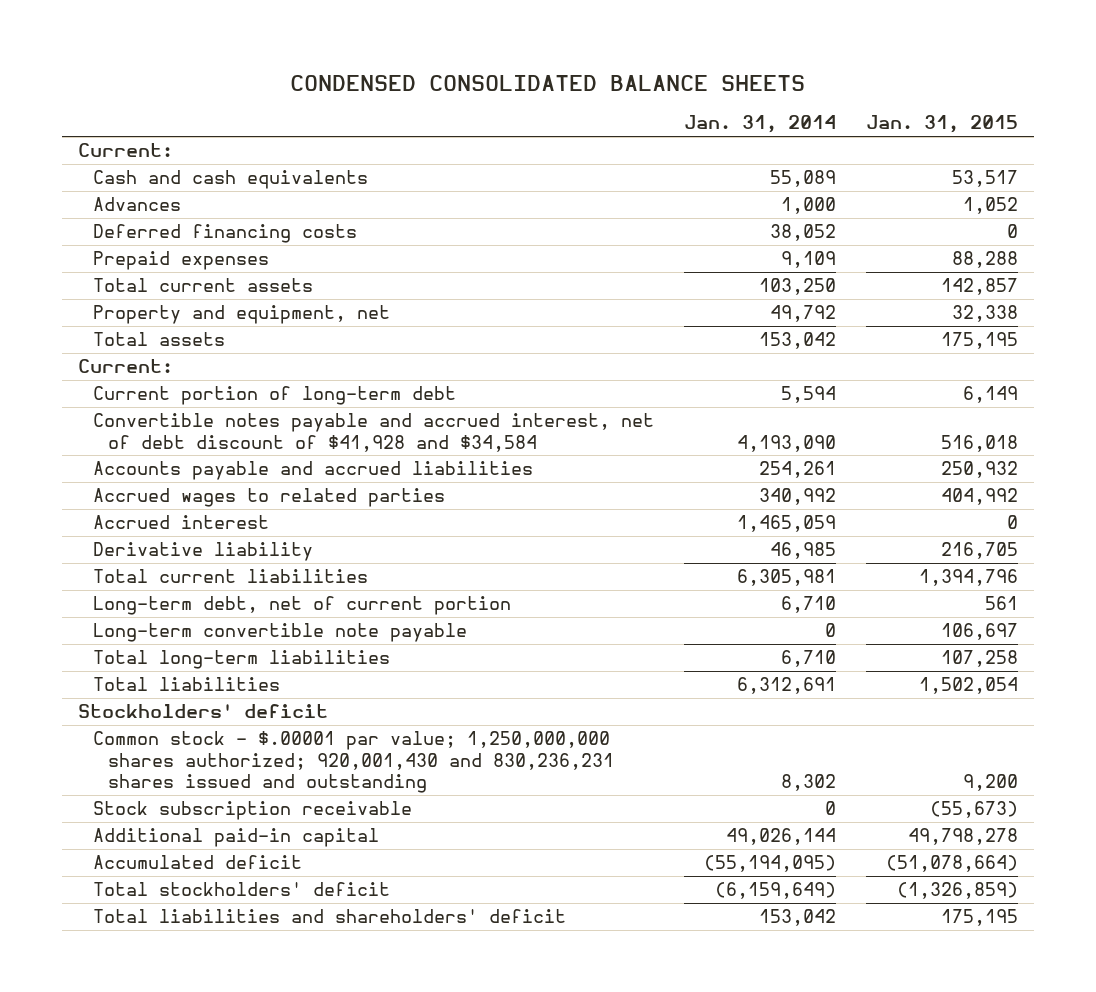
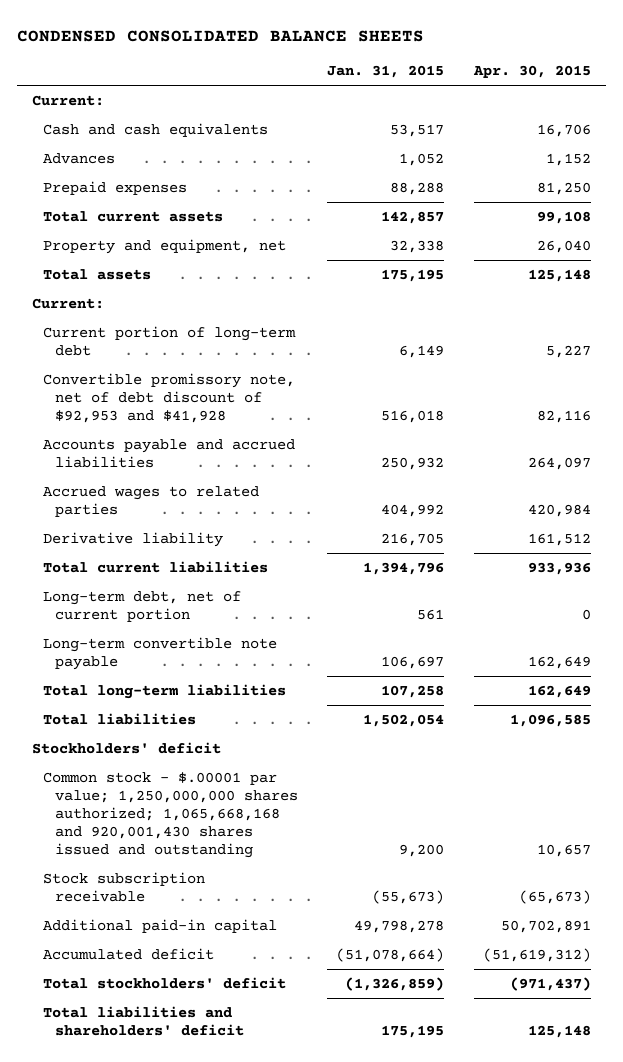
- | Jan. 31, 2014 | Jan. 31, 2015
+ | Jan. 31, 2015 | Apr. 30, 2015
- Deferred financing costs | 38,052 | 0
- Convertible notes payable and accrued interest, net of debt discount of $41,928 and $34,584 | 4,193,090 | 516,018
+ Convertible promissory note, net of debt discount of $92,953 and $41,928 | 516,018 | 82,116
- Accrued interest | 1,465,059 | 0
- Common stock - $.00001 par value; 1,250,000,000 shares authorized; 920,001,430 and 830,236,231 shares issued and outstanding | 8,302 | 9,200
+ Common stock - $.00001 par value; 1,250,000,000 shares authorized; 1,065,668,168 and 920,001,430 shares issued and outstanding | 9,200 | 10,657

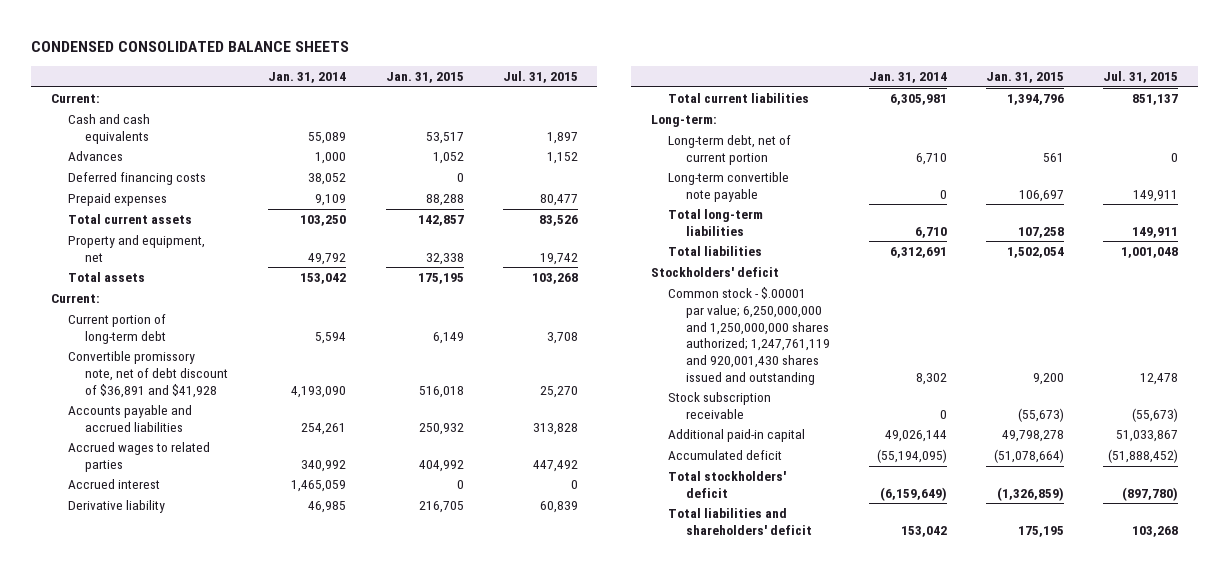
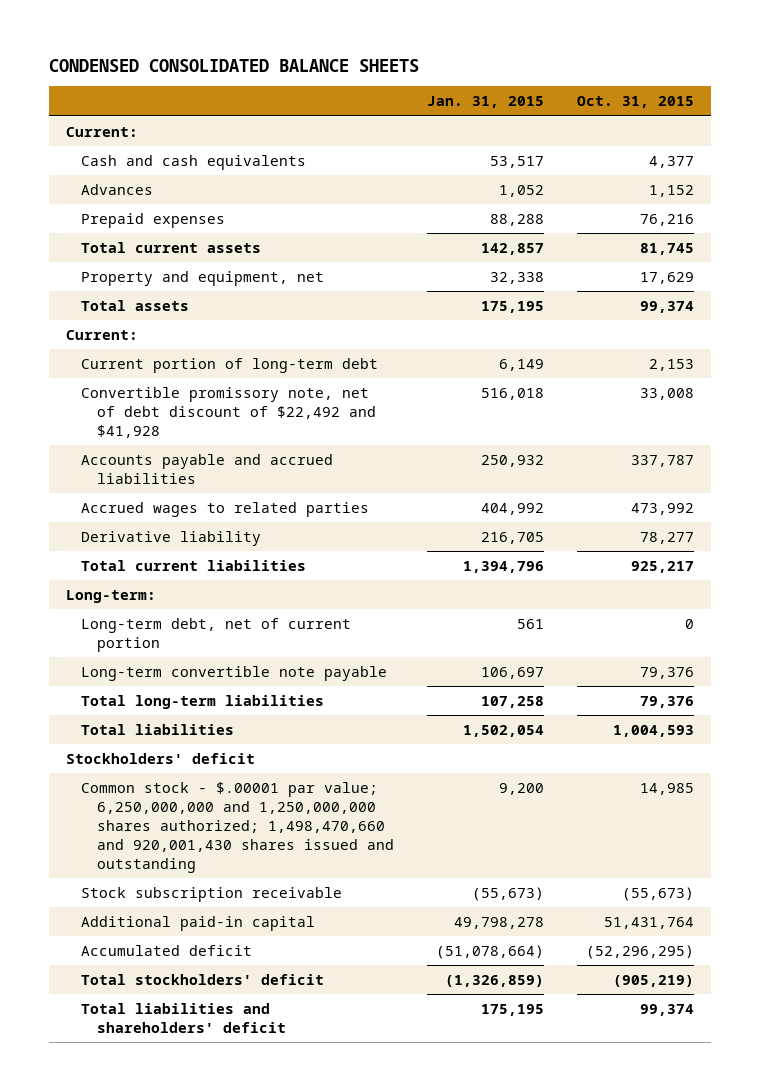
- | Jan. 31, 2014 | Jan. 31, 2015 | Jul. 31, 2015
+ | Jan. 31, 2015 | Oct. 31, 2015
- Deferred financing costs | 38,052 | 0 |
- Convertible promissory note, net of debt discount of $36,891 and $41,928 | 4,193,090 | 516,018 | 25,270
+ Convertible promissory note, net of debt discount of $22,492 and $41,928 | 516,018 | 33,008
- Accrued interest | 1,465,059 | 0 | 0
- Common stock - $.00001 par value; 6,250,000,000 and 1,250,000,000 shares authorized; 1,247,761,119 and 920,001,430 shares issued and outstanding | 8,302 | 9,200 | 12,478
+ Common stock - $.00001 par value; 6,250,000,000 and 1,250,000,000 shares authorized; 1,498,470,660 and 920,001,430 shares issued and outstanding | 9,200 | 14,985

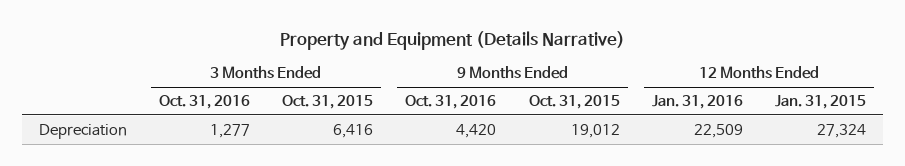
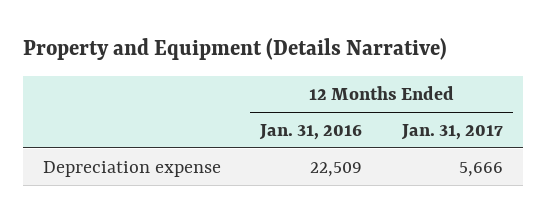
- | 3 Months Ended Oct. 31, 2016 | 3 Months Ended Oct. 31, 2015 | 9 Months Ended Oct. 31, 2016 | 9 Months Ended Oct. 31, 2015 | 12 Months Ended Jan. 31, 2016 | 12 Months Ended Jan. 31, 2015
+ | 12 Months Ended Jan. 31, 2016 | 12 Months Ended Jan. 31, 2017
- Depreciation | 1,277 | 6,416 | 4,420 | 19,012 | 22,509 | 27,324
+ Depreciation expense | 22,509 | 5,666

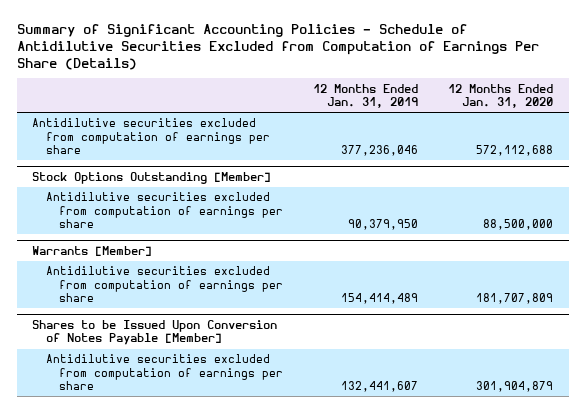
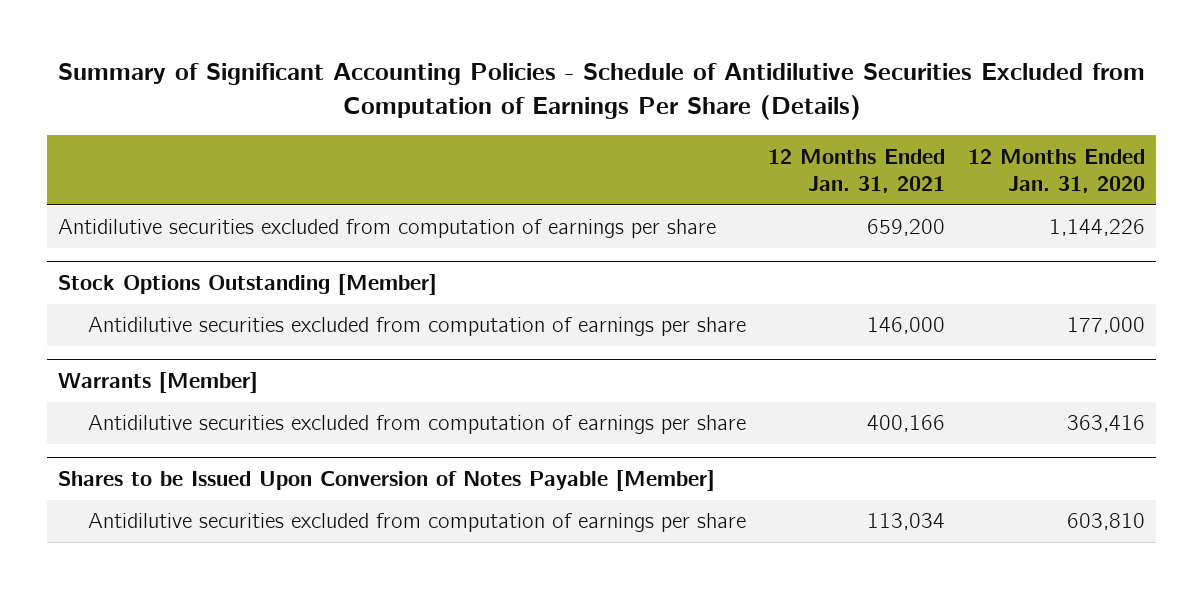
- | 12 Months Ended Jan. 31, 2019 | 12 Months Ended Jan. 31, 2020
+ | 12 Months Ended Jan. 31, 2021 | 12 Months Ended Jan. 31, 2020
- Antidilutive securities excluded from computation of earnings per share | 377,236,046 | 572,112,688
+ Antidilutive securities excluded from computation of earnings per share | 659,200 | 1,144,226
@ Stock Options Outstanding [Member]
- Antidilutive securities excluded from computation of earnings per share | 90,379,950 | 88,500,000
+ Antidilutive securities excluded from computation of earnings per share | 146,000 | 177,000
@ Warrants [Member]
- Antidilutive securities excluded from computation of earnings per share | 154,414,489 | 181,707,809
+ Antidilutive securities excluded from computation of earnings per share | 400,166 | 363,416
@ Shares to be Issued Upon Conversion of Notes Payable [Member]
- Antidilutive securities excluded from computation of earnings per share | 132,441,607 | 301,904,879
+ Antidilutive securities excluded from computation of earnings per share | 113,034 | 603,810

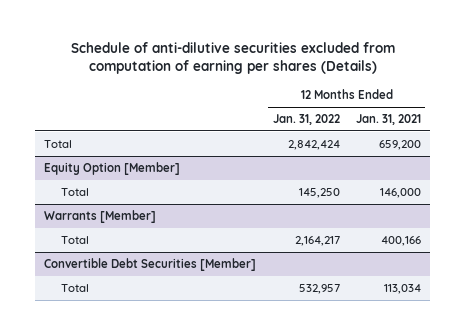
- Summary of Significant Accounting Policies - Schedule of Antidilutive Securities Excluded from Computation of Earnings Per Share (Details)
+ Schedule of anti-dilutive securities excluded from computation of earning per shares (Details)
- | 12 Months Ended Jan. 31, 2021 | 12 Months Ended Jan. 31, 2020
+ | 12 Months Ended Jan. 31, 2022 | 12 Months Ended Jan. 31, 2021
- Antidilutive securities excluded from computation of earnings per share | 659,200 | 1,144,226
- Stock Options Outstanding [Member]
- Antidilutive securities excluded from computation of earnings per share | 146,000 | 177,000
+ Total | 2,842,424 | 659,200
+ Equity Option [Member]
+ Total | 145,250 | 146,000
@ Warrants [Member]
- Antidilutive securities excluded from computation of earnings per share | 400,166 | 363,416
- Shares to be Issued Upon Conversion of Notes Payable [Member]
- Antidilutive securities excluded from computation of earnings per share | 113,034 | 603,810
@ Warrants [Member]
+ Total | 2,164,217 | 400,166
+ Convertible Debt Securities [Member]
+ Total | 532,957 | 113,034

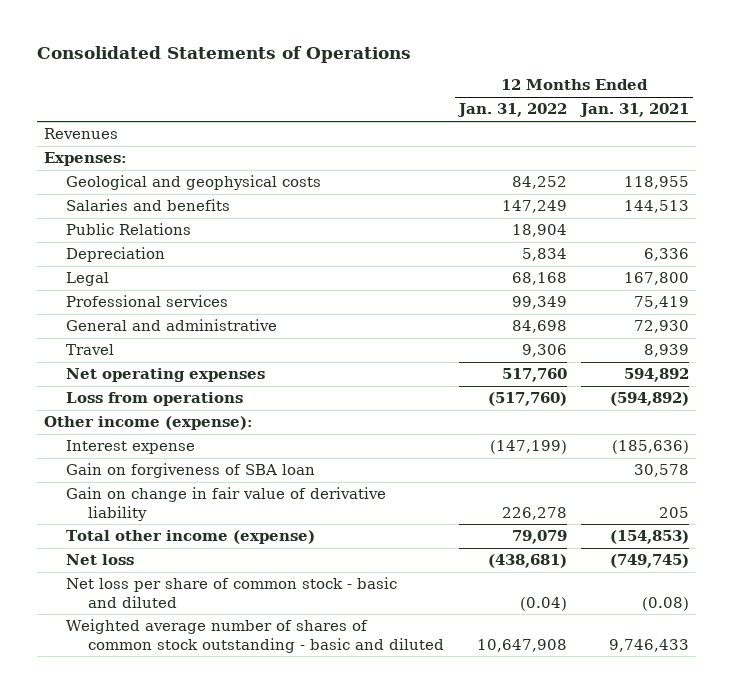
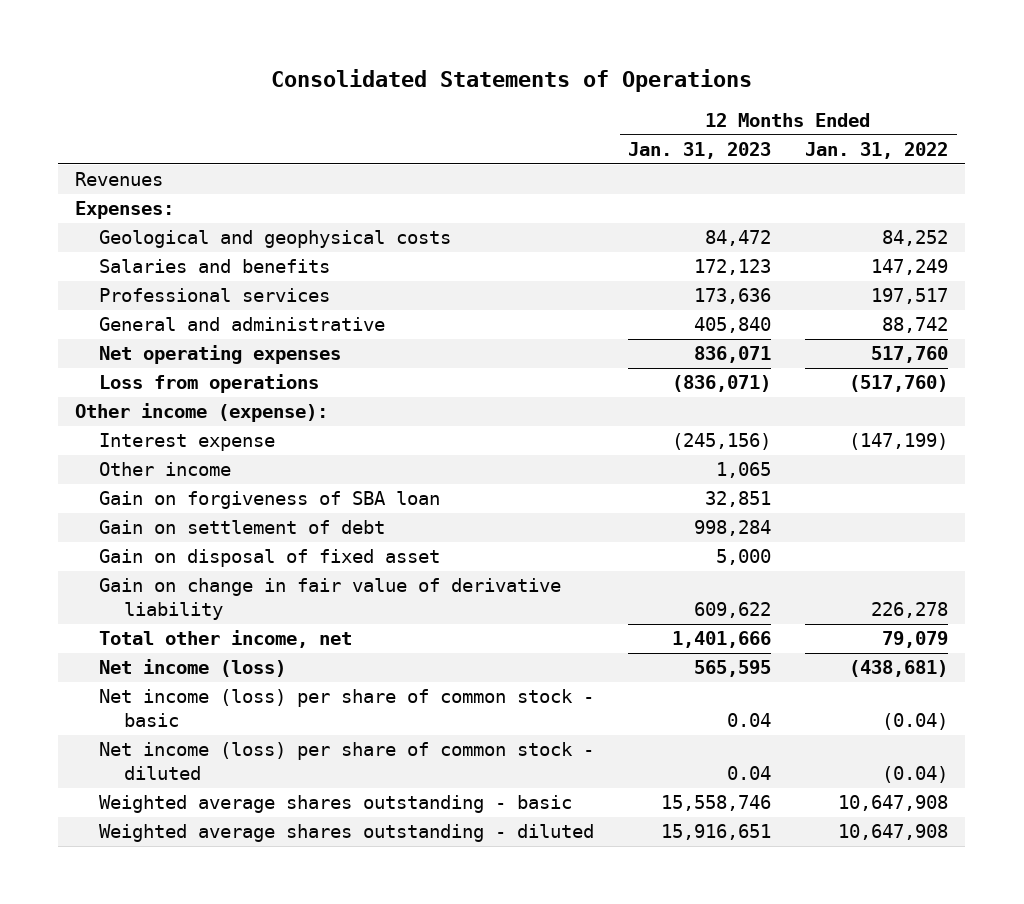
- | 12 Months Ended Jan. 31, 2022 | 12 Months Ended Jan. 31, 2021
+ | 12 Months Ended Jan. 31, 2023 | 12 Months Ended Jan. 31, 2022
- Public Relations | 18,904 |
- Depreciation | 5,834 | 6,336
- Legal | 68,168 | 167,800
- Professional services | 99,349 | 75,419
- General and administrative | 84,698 | 72,930
- Travel | 9,306 | 8,939
+ Professional services | 173,636 | 197,517
+ General and administrative | 405,840 | 88,742
+ Other income | 1,065 |
+ Gain on settlement of debt | 998,284 |
+ Gain on disposal of fixed asset | 5,000 |
- Total other income (expense) | 79,079 | (154,853)
- Net loss | (438,681) | (749,745)
- Net loss per share of common stock - basic and diluted | (0.04) | (0.08)
- Weighted average number of shares of common stock outstanding - basic and diluted | 10,647,908 | 9,746,433
+ Total other income, net | 1,401,666 | 79,079
+ Net income (loss) | 565,595 | (438,681)
+ Net income (loss) per share of common stock - basic | 0.04 | (0.04)
+ Net income (loss) per share of common stock - diluted | 0.04 | (0.04)
+ Weighted average shares outstanding - basic | 15,558,746 | 10,647,908
+ Weighted average shares outstanding - diluted | 15,916,651 | 10,647,908

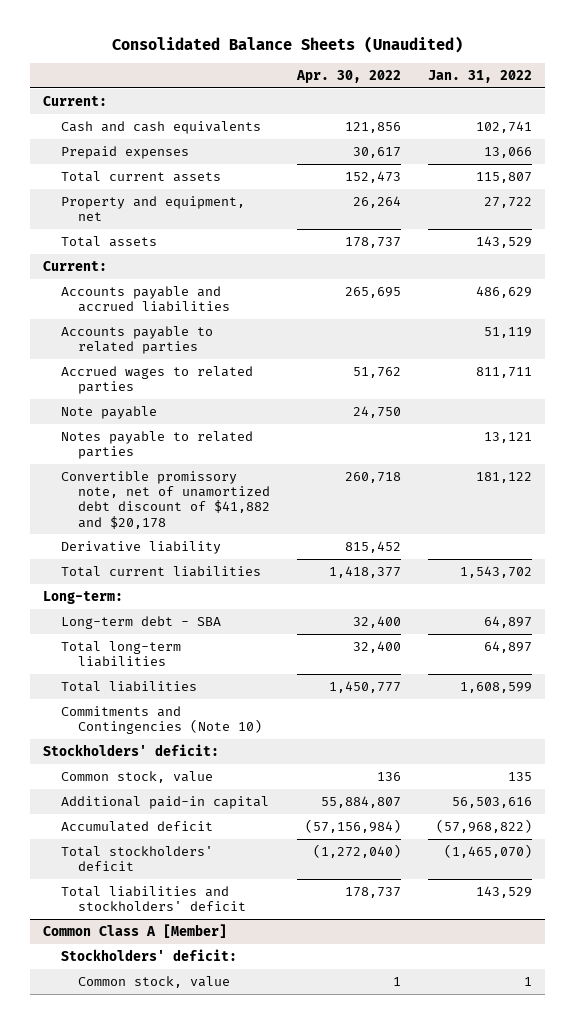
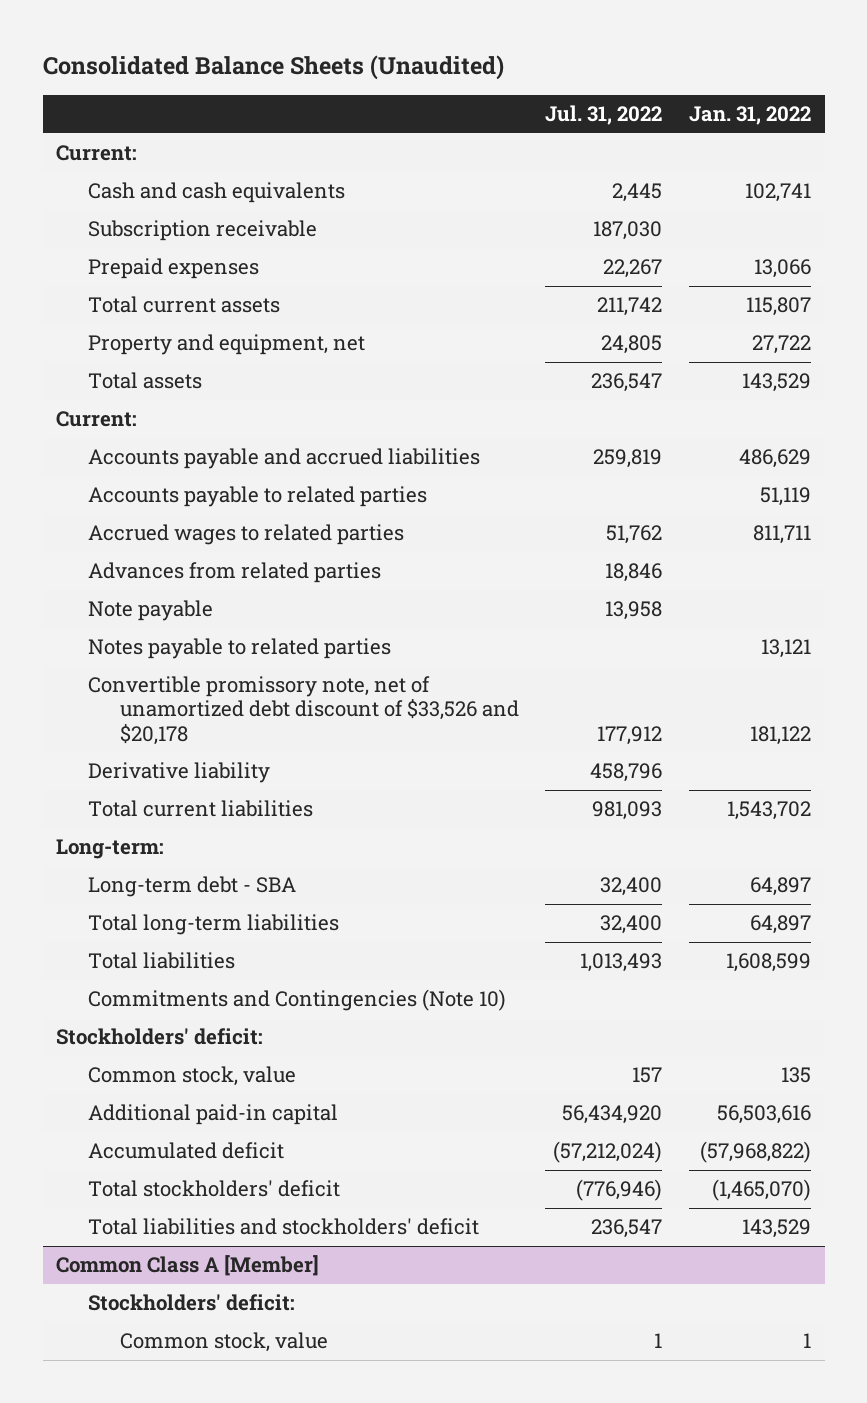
- | Apr. 30, 2022 | Jan. 31, 2022
+ | Jul. 31, 2022 | Jan. 31, 2022
+ Subscription receivable | 187,030 |
+ Advances from related parties | 18,846 |
- Convertible promissory note, net of unamortized debt discount of $41,882 and $20,178 | 260,718 | 181,122
+ Convertible promissory note, net of unamortized debt discount of $33,526 and $20,178 | 177,912 | 181,122

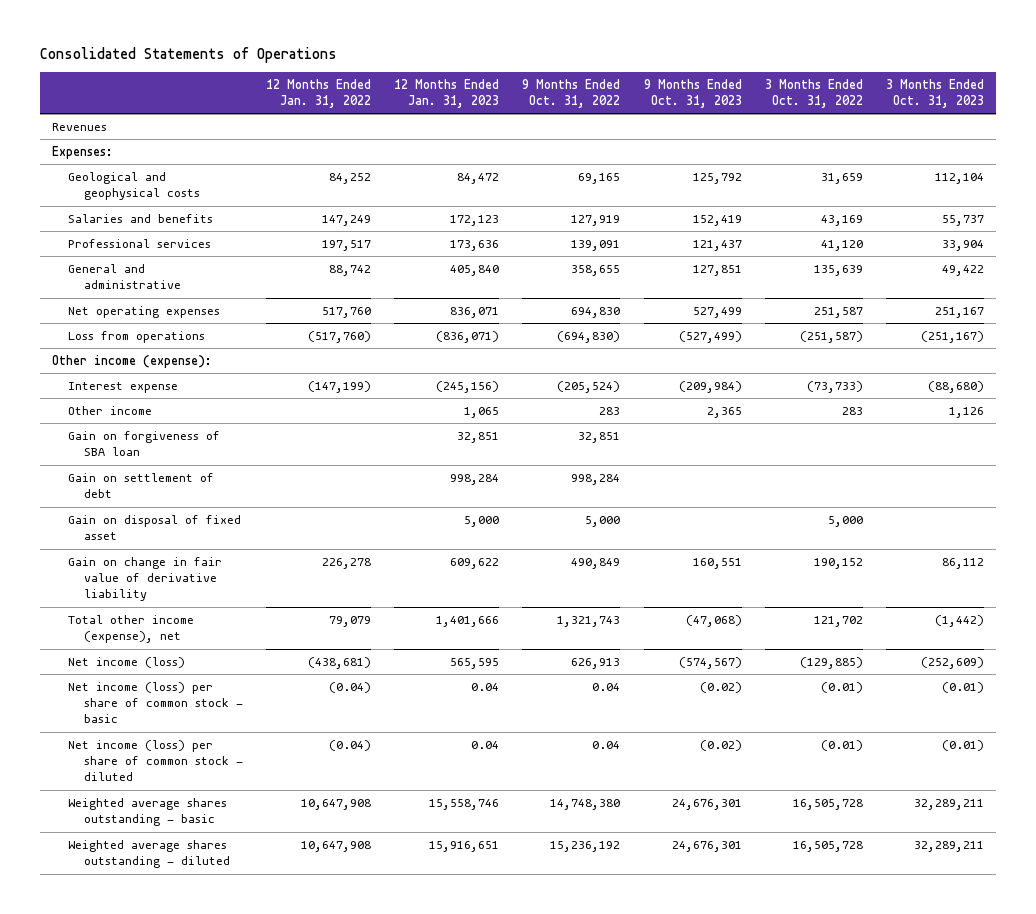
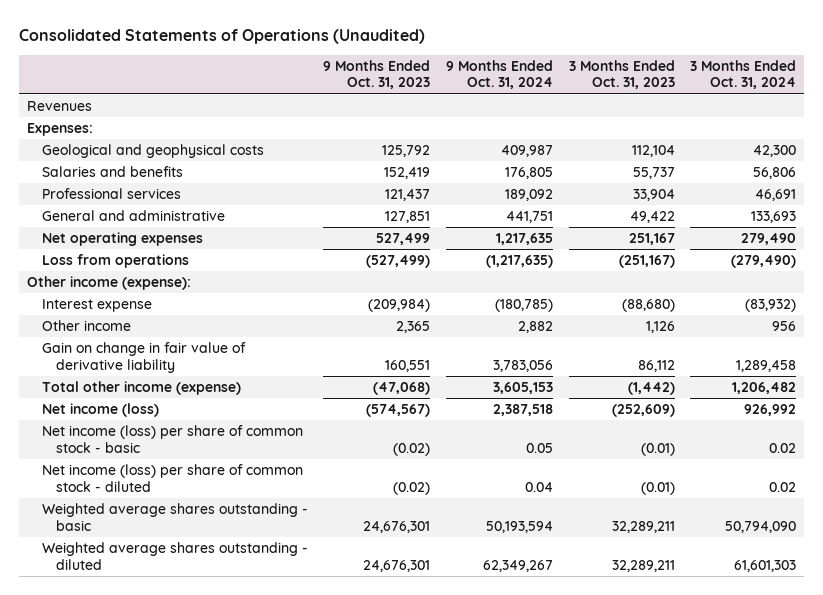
- Consolidated Statements of Operations
+ Consolidated Statements of Operations (Unaudited)
- | 12 Months Ended Jan. 31, 2022 | 12 Months Ended Jan. 31, 2023 | 9 Months Ended Oct. 31, 2022 | 9 Months Ended Oct. 31, 2023 | 3 Months Ended Oct. 31, 2022 | 3 Months Ended Oct. 31, 2023
+ | 9 Months Ended Oct. 31, 2023 | 9 Months Ended Oct. 31, 2024 | 3 Months Ended Oct. 31, 2023 | 3 Months Ended Oct. 31, 2024
- Gain on forgiveness of SBA loan | | 32,851 | 32,851 | | |
- Gain on settlement of debt | | 998,284 | 998,284 | | |
- Gain on disposal of fixed asset | | 5,000 | 5,000 | | 5,000 |
- Total other income (expense), net | 79,079 | 1,401,666 | 1,321,743 | (47,068) | 121,702 | (1,442)
+ Total other income (expense) | (47,068) | 3,605,153 | (1,442) | 1,206,482

